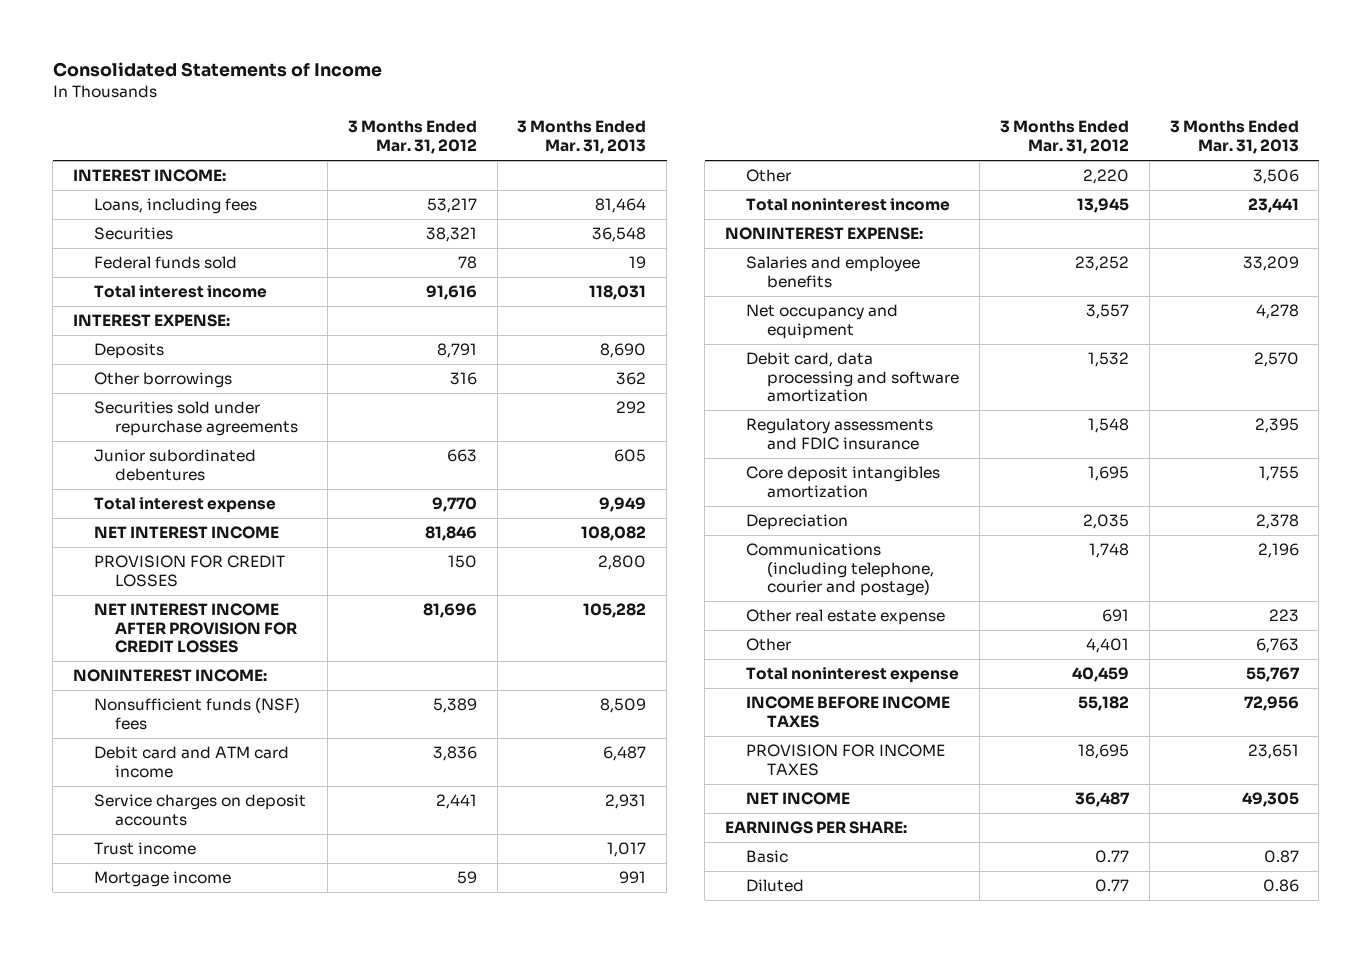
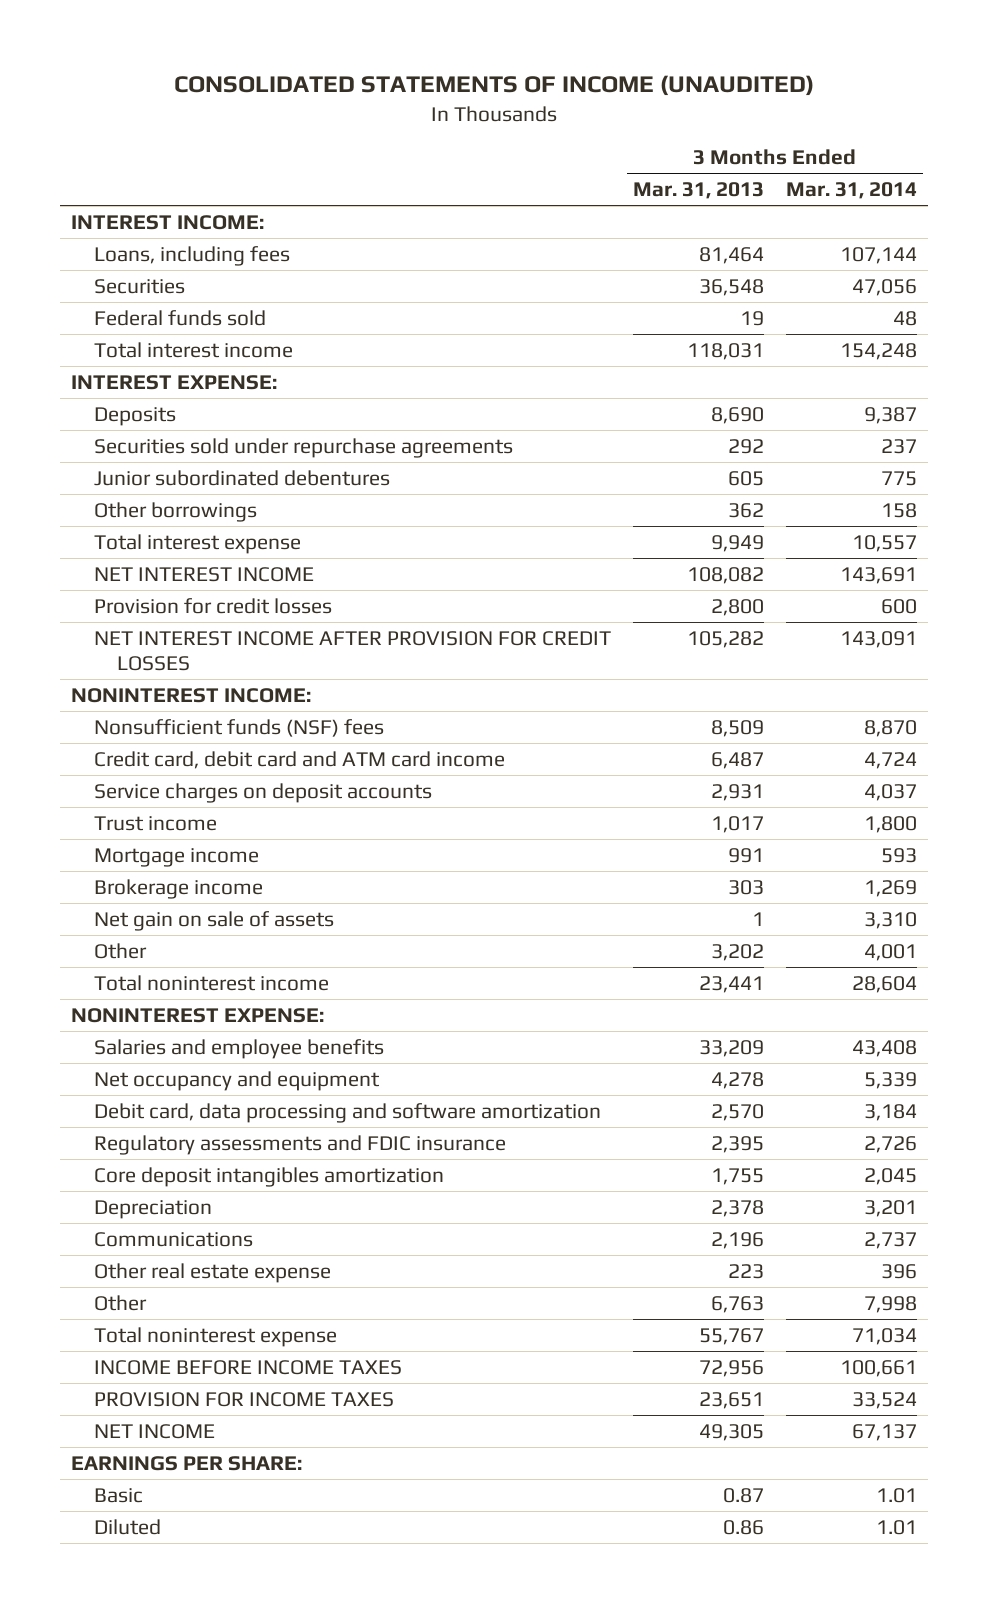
- Consolidated Statements of Income
+ CONSOLIDATED STATEMENTS OF INCOME (UNAUDITED)
- | 3 Months Ended Mar. 31, 2012 | 3 Months Ended Mar. 31, 2013
+ | 3 Months Ended Mar. 31, 2013 | 3 Months Ended Mar. 31, 2014
moved down: Other borrowings | 362 | 158
- PROVISION FOR CREDIT LOSSES | 150 | 2,800
+ Provision for credit losses | 2,800 | 600
- Debit card and ATM card income | 3,836 | 6,487
+ Credit card, debit card and ATM card income | 6,487 | 4,724
- Other | 2,220 | 3,506
+ Brokerage income | 303 | 1,269
+ Net gain on sale of assets | 1 | 3,310
+ Other | 3,202 | 4,001
- Communications (including telephone, courier and postage) | 1,748 | 2,196
+ Communications | 2,196 | 2,737

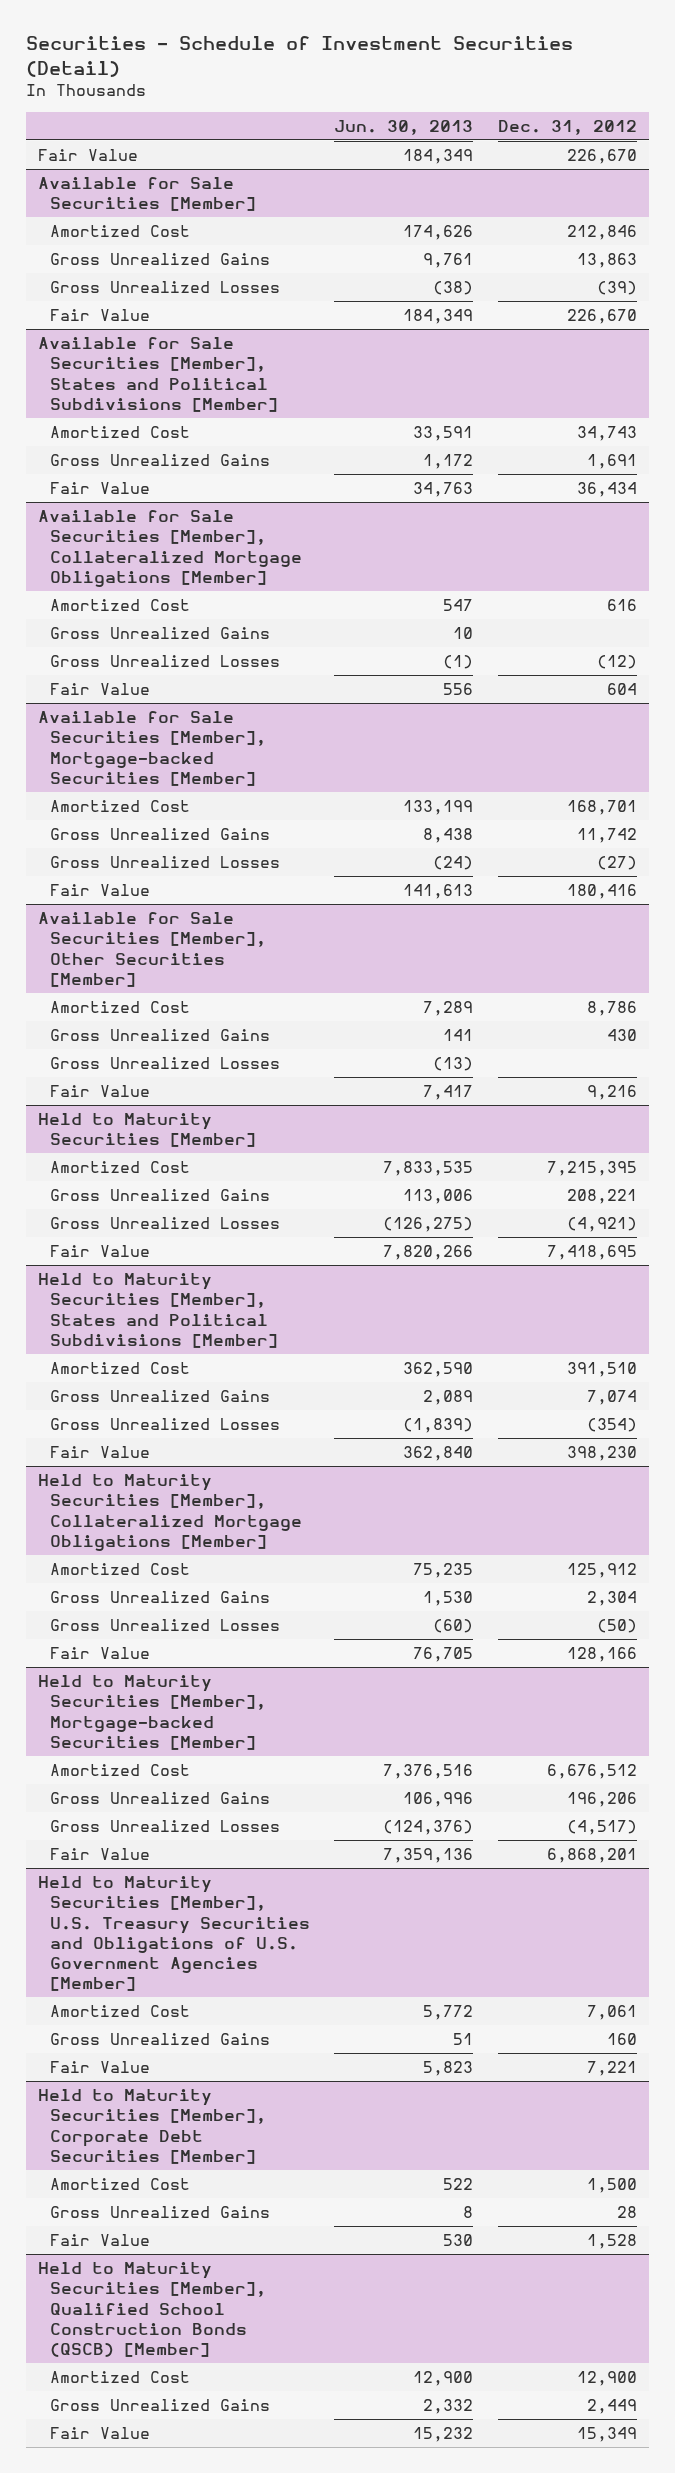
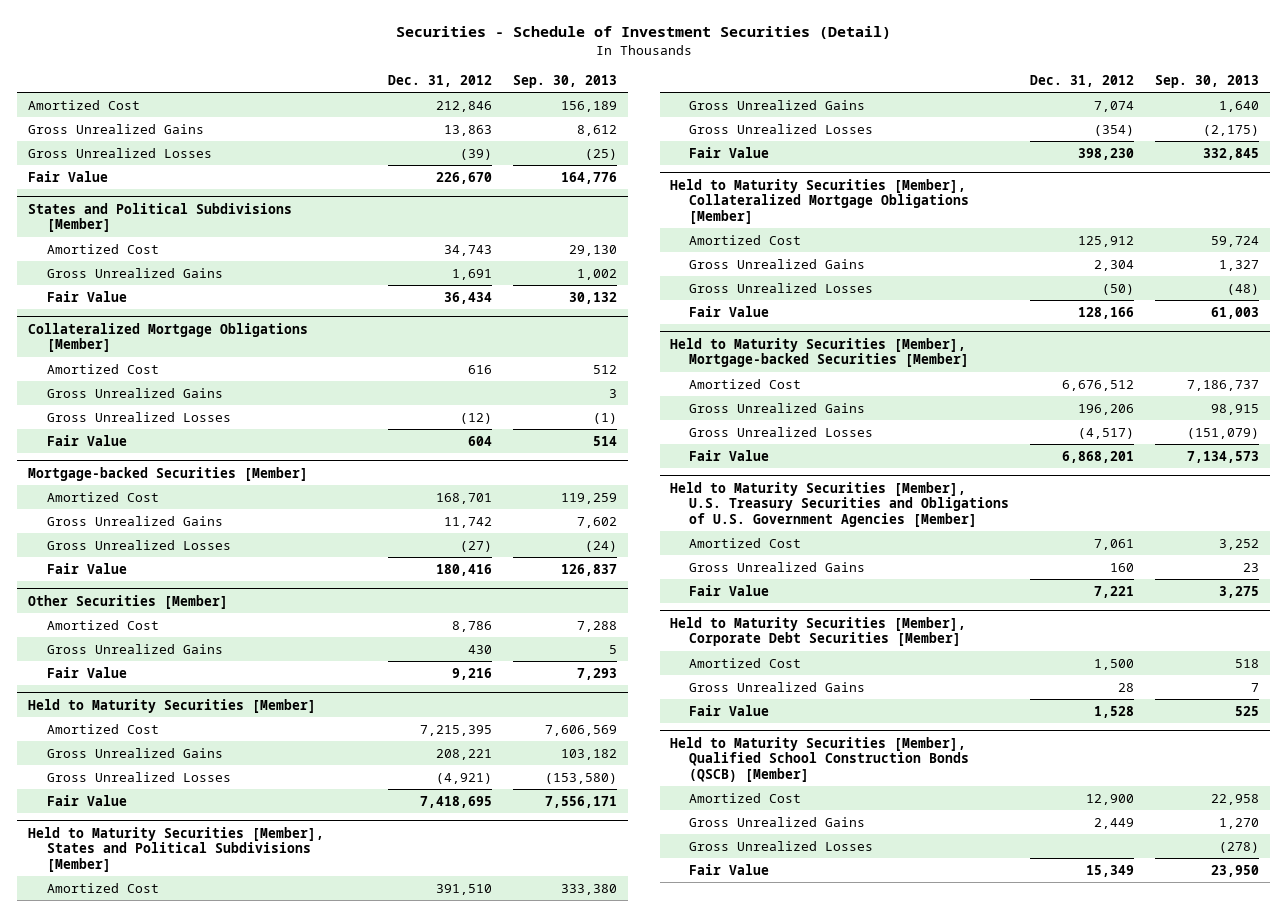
- | Jun. 30, 2013 | Dec. 31, 2012
+ | Dec. 31, 2012 | Sep. 30, 2013
- Fair Value | 184,349 | 226,670
- Available for Sale Securities [Member]
- Available for Sale Securities [Member], States and Political Subdivisions [Member]
+ States and Political Subdivisions [Member]
- Available for Sale Securities [Member], Collateralized Mortgage Obligations [Member]
+ Collateralized Mortgage Obligations [Member]
- Available for Sale Securities [Member], Mortgage-backed Securities [Member]
+ Mortgage-backed Securities [Member]
- Available for Sale Securities [Member], Other Securities [Member]
+ Other Securities [Member]
- Gross Unrealized Losses | (13) |
@ Held to Maturity Securities [Member], Qualified School Construction Bonds (QSCB) [Member]
+ Gross Unrealized Losses | | (278)

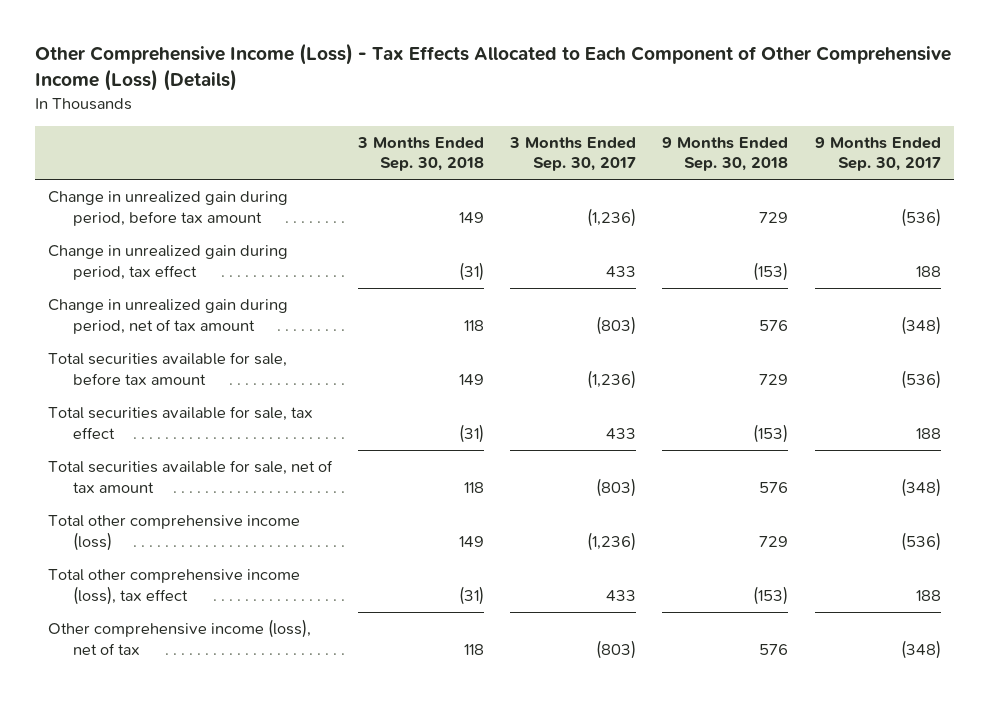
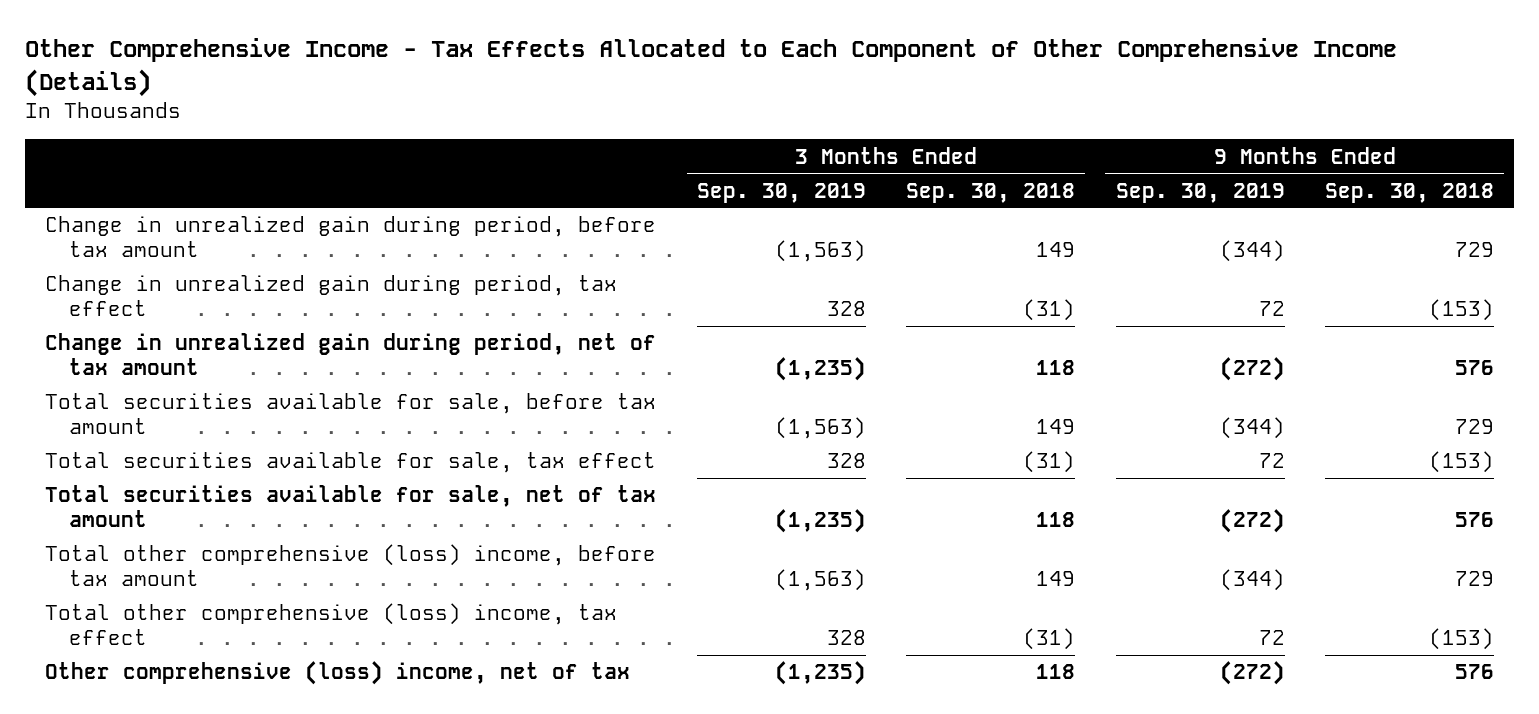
- Other Comprehensive Income (Loss) - Tax Effects Allocated to Each Component of Other Comprehensive Income (Loss) (Details)
+ Other Comprehensive Income - Tax Effects Allocated to Each Component of Other Comprehensive Income (Details)
- | 3 Months Ended Sep. 30, 2018 | 3 Months Ended Sep. 30, 2017 | 9 Months Ended Sep. 30, 2018 | 9 Months Ended Sep. 30, 2017
+ | 3 Months Ended Sep. 30, 2019 | 3 Months Ended Sep. 30, 2018 | 9 Months Ended Sep. 30, 2019 | 9 Months Ended Sep. 30, 2018
- Total other comprehensive income (loss) | 149 | (1,236) | 729 | (536)
- Total other comprehensive income (loss), tax effect | (31) | 433 | (153) | 188
- Other comprehensive income (loss), net of tax | 118 | (803) | 576 | (348)
+ Total other comprehensive (loss) income, before tax amount | (1,563) | 149 | (344) | 729
+ Total other comprehensive (loss) income, tax effect | 328 | (31) | 72 | (153)
+ Other comprehensive (loss) income, net of tax | (1,235) | 118 | (272) | 576

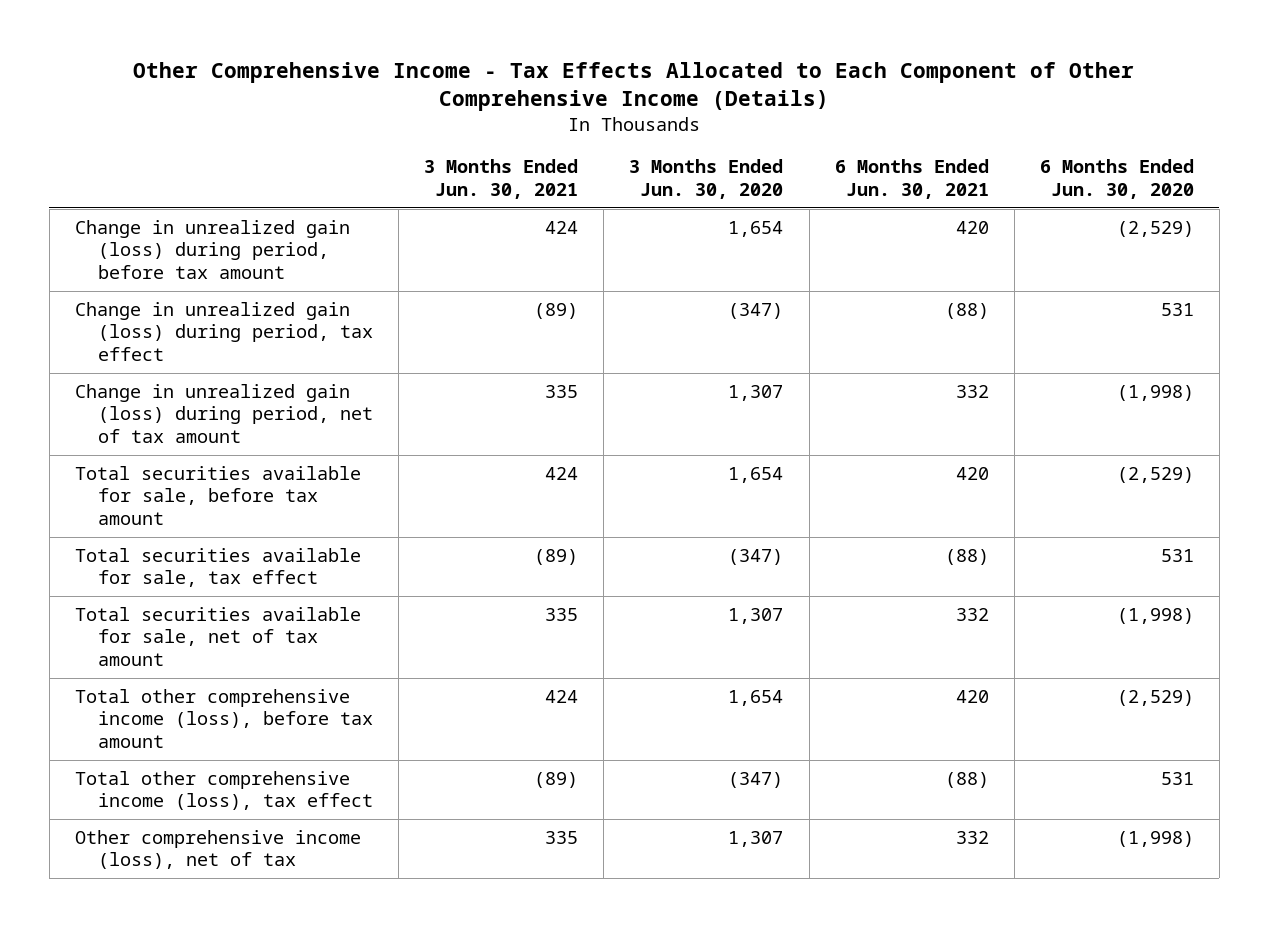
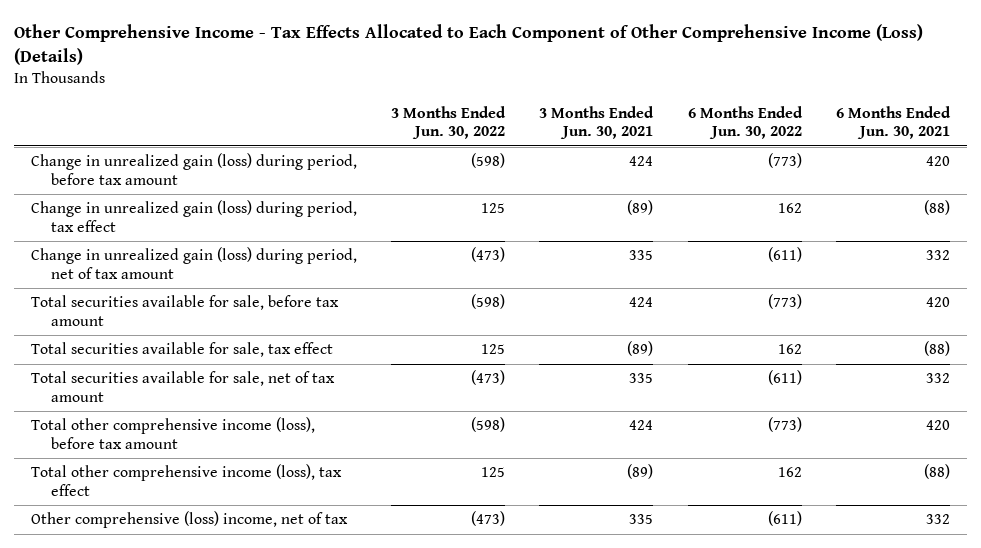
- Other Comprehensive Income - Tax Effects Allocated to Each Component of Other Comprehensive Income (Details)
+ Other Comprehensive Income - Tax Effects Allocated to Each Component of Other Comprehensive Income (Loss) (Details)
- | 3 Months Ended Jun. 30, 2021 | 3 Months Ended Jun. 30, 2020 | 6 Months Ended Jun. 30, 2021 | 6 Months Ended Jun. 30, 2020
+ | 3 Months Ended Jun. 30, 2022 | 3 Months Ended Jun. 30, 2021 | 6 Months Ended Jun. 30, 2022 | 6 Months Ended Jun. 30, 2021
- Other comprehensive income (loss), net of tax | 335 | 1,307 | 332 | (1,998)
+ Other comprehensive (loss) income, net of tax | (473) | 335 | (611) | 332

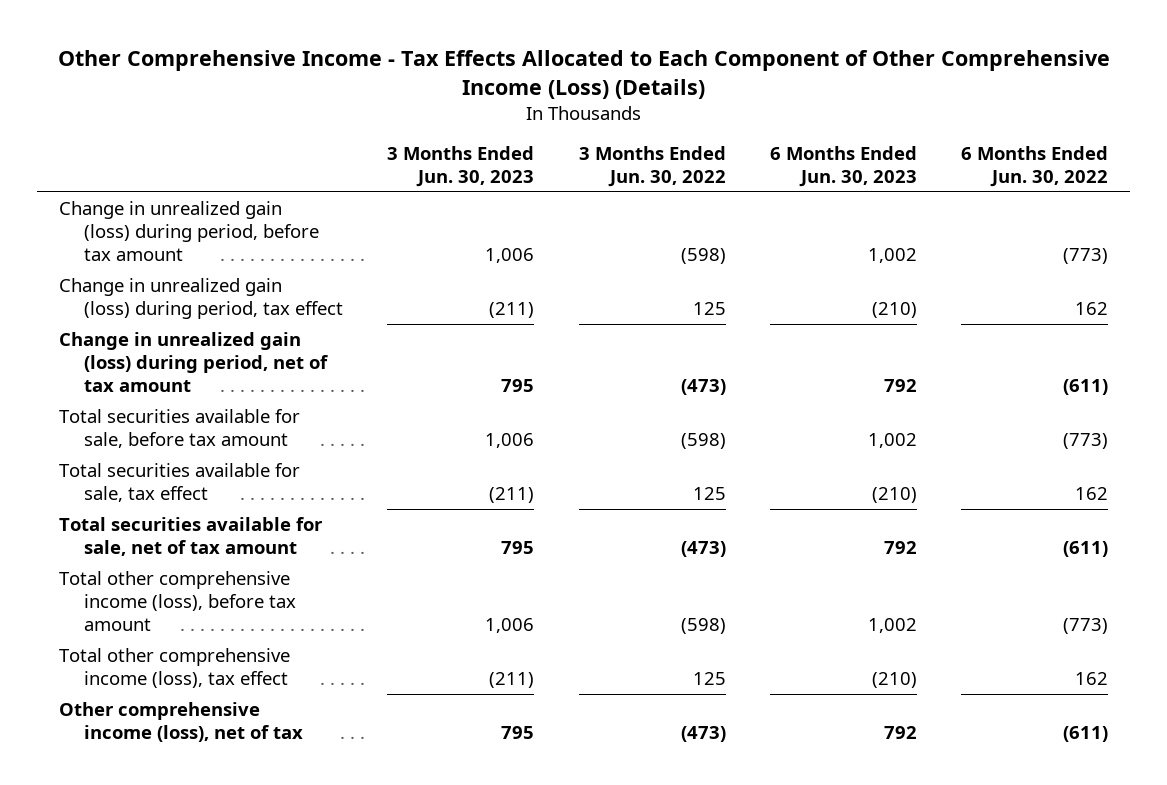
- | 3 Months Ended Jun. 30, 2022 | 3 Months Ended Jun. 30, 2021 | 6 Months Ended Jun. 30, 2022 | 6 Months Ended Jun. 30, 2021
+ | 3 Months Ended Jun. 30, 2023 | 3 Months Ended Jun. 30, 2022 | 6 Months Ended Jun. 30, 2023 | 6 Months Ended Jun. 30, 2022
- Other comprehensive (loss) income, net of tax | (473) | 335 | (611) | 332
+ Other comprehensive income (loss), net of tax | 795 | (473) | 792 | (611)

